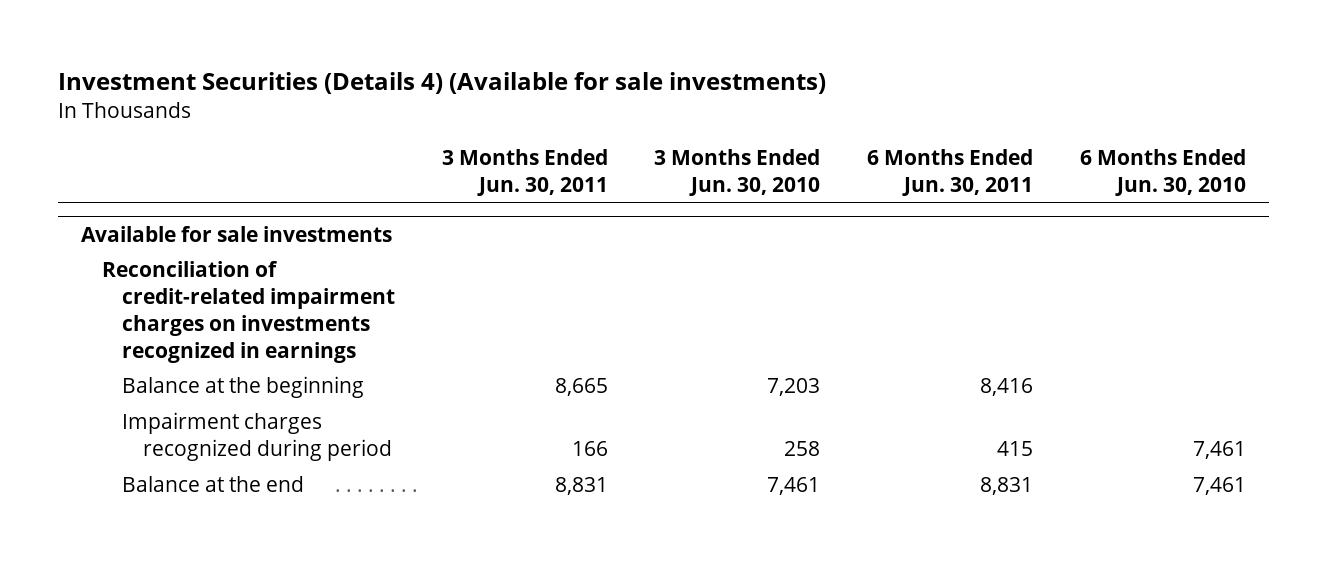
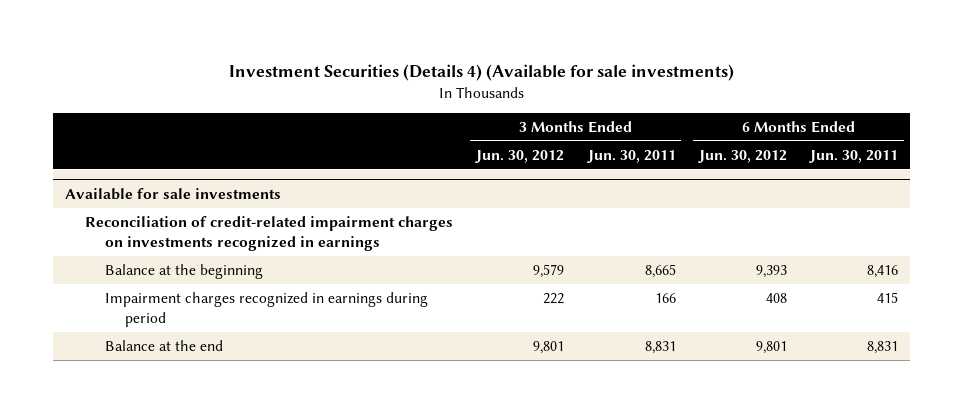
- | 3 Months Ended Jun. 30, 2011 | 3 Months Ended Jun. 30, 2010 | 6 Months Ended Jun. 30, 2011 | 6 Months Ended Jun. 30, 2010
+ | 3 Months Ended Jun. 30, 2012 | 3 Months Ended Jun. 30, 2011 | 6 Months Ended Jun. 30, 2012 | 6 Months Ended Jun. 30, 2011
@ Available for sale investments
- Impairment charges recognized during period | 166 | 258 | 415 | 7,461
+ Impairment charges recognized in earnings during period | 222 | 166 | 408 | 415

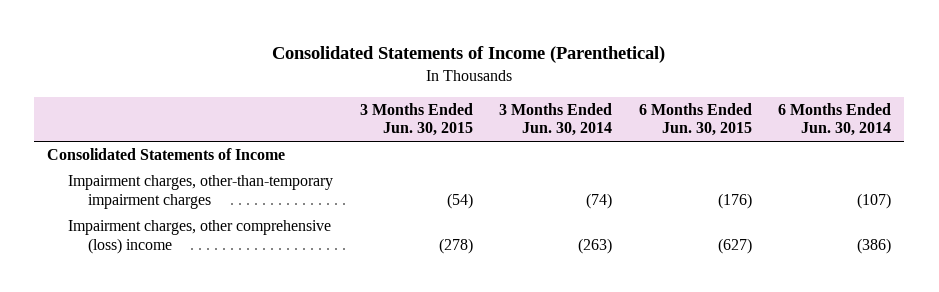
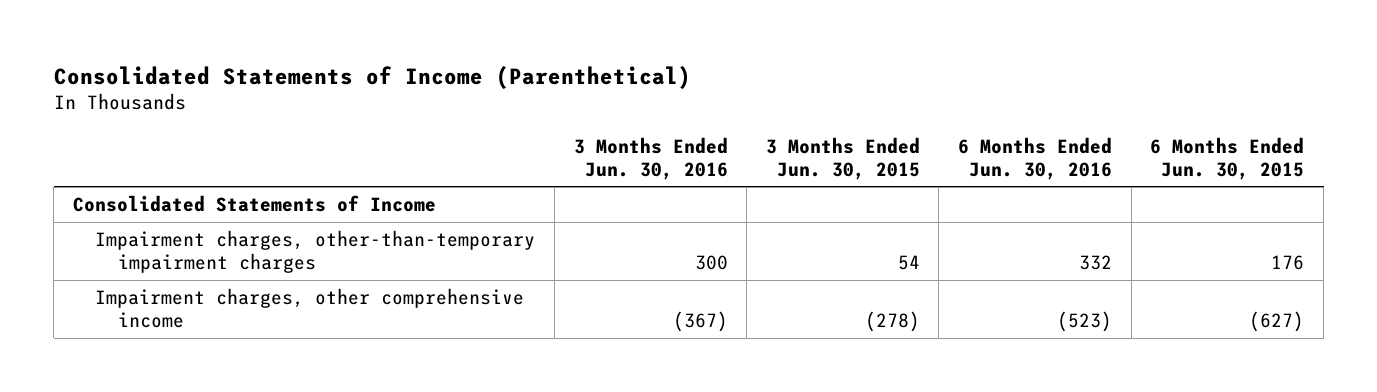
- | 3 Months Ended Jun. 30, 2015 | 3 Months Ended Jun. 30, 2014 | 6 Months Ended Jun. 30, 2015 | 6 Months Ended Jun. 30, 2014
+ | 3 Months Ended Jun. 30, 2016 | 3 Months Ended Jun. 30, 2015 | 6 Months Ended Jun. 30, 2016 | 6 Months Ended Jun. 30, 2015
- Impairment charges, other-than-temporary impairment charges | (54) | (74) | (176) | (107)
- Impairment charges, other comprehensive (loss) income | (278) | (263) | (627) | (386)
+ Impairment charges, other-than-temporary impairment charges | 300 | 54 | 332 | 176
+ Impairment charges, other comprehensive income | (367) | (278) | (523) | (627)

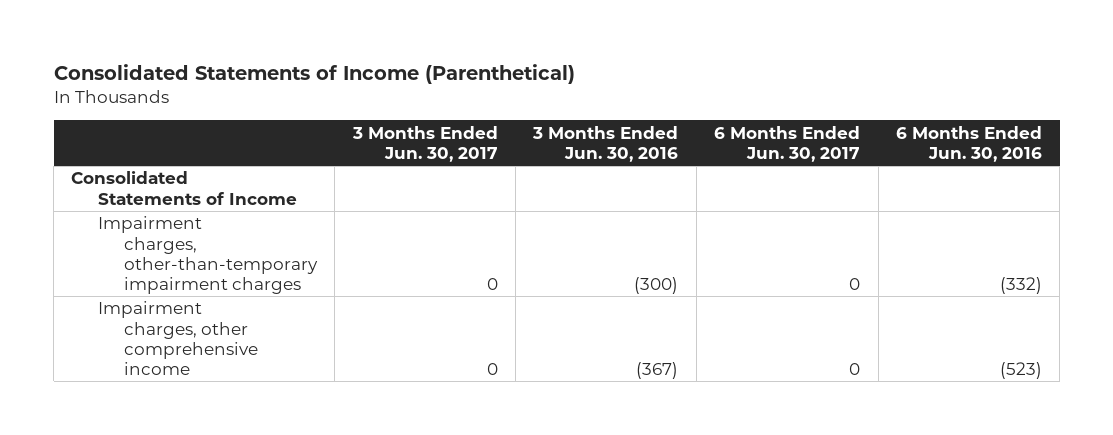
- | 3 Months Ended Jun. 30, 2016 | 3 Months Ended Jun. 30, 2015 | 6 Months Ended Jun. 30, 2016 | 6 Months Ended Jun. 30, 2015
+ | 3 Months Ended Jun. 30, 2017 | 3 Months Ended Jun. 30, 2016 | 6 Months Ended Jun. 30, 2017 | 6 Months Ended Jun. 30, 2016
- Impairment charges, other-than-temporary impairment charges | 300 | 54 | 332 | 176
+ Impairment charges, other-than-temporary impairment charges | 0 | (300) | 0 | (332)

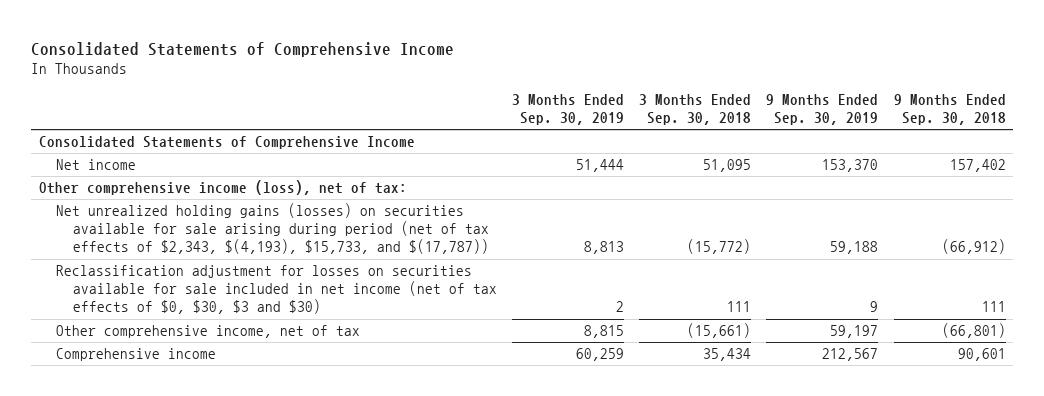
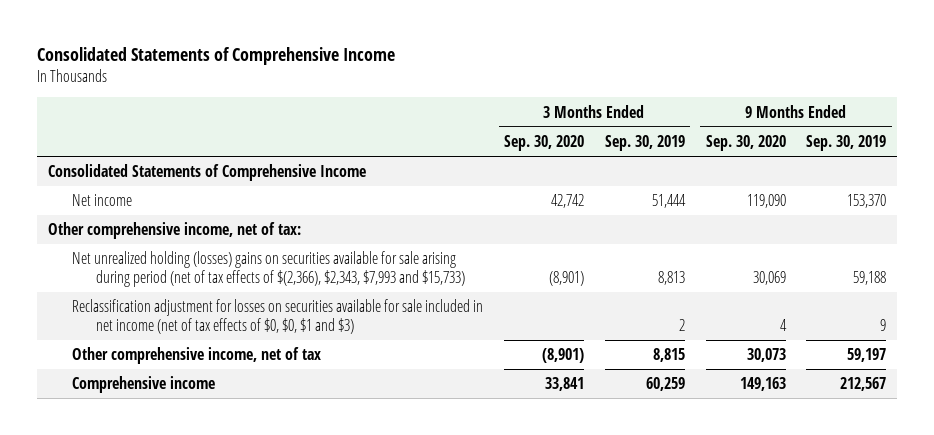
- | 3 Months Ended Sep. 30, 2019 | 3 Months Ended Sep. 30, 2018 | 9 Months Ended Sep. 30, 2019 | 9 Months Ended Sep. 30, 2018
+ | 3 Months Ended Sep. 30, 2020 | 3 Months Ended Sep. 30, 2019 | 9 Months Ended Sep. 30, 2020 | 9 Months Ended Sep. 30, 2019
- Other comprehensive income (loss), net of tax:
- Net unrealized holding gains (losses) on securities available for sale arising during period (net of tax effects of $2,343, $(4,193), $15,733, and $(17,787)) | 8,813 | (15,772) | 59,188 | (66,912)
- Reclassification adjustment for losses on securities available for sale included in net income (net of tax effects of $0, $30, $3 and $30) | 2 | 111 | 9 | 111
+ Other comprehensive income, net of tax:
+ Net unrealized holding (losses) gains on securities available for sale arising during period (net of tax effects of $(2,366), $2,343, $7,993 and $15,733) | (8,901) | 8,813 | 30,069 | 59,188
+ Reclassification adjustment for losses on securities available for sale included in net income (net of tax effects of $0, $0, $1 and $3) | | 2 | 4 | 9

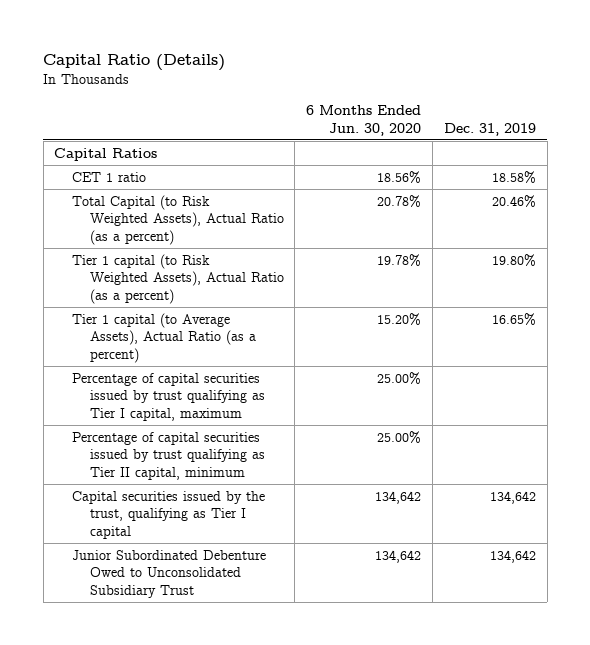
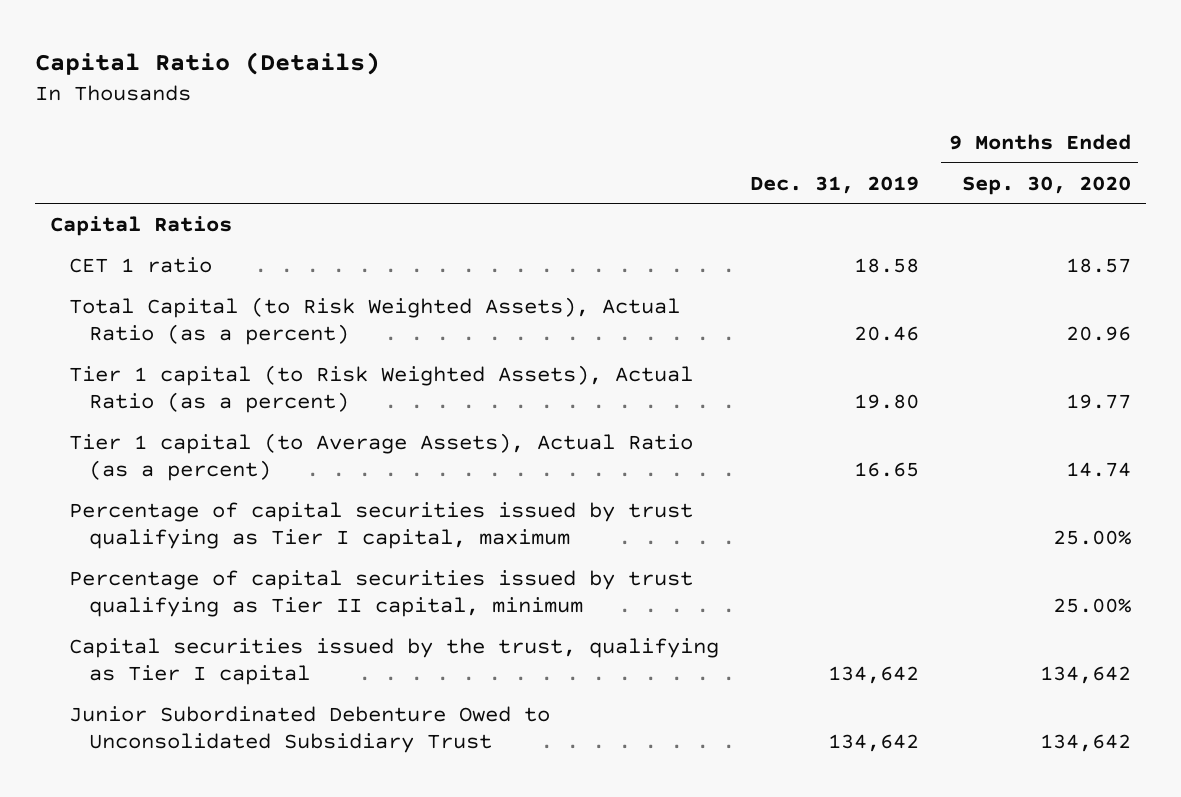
- | 6 Months Ended Jun. 30, 2020 | Dec. 31, 2019
+ | Dec. 31, 2019 | 9 Months Ended Sep. 30, 2020
- CET 1 ratio | 18.56% | 18.58%
- Total Capital (to Risk Weighted Assets), Actual Ratio (as a percent) | 20.78% | 20.46%
- Tier 1 capital (to Risk Weighted Assets), Actual Ratio (as a percent) | 19.78% | 19.80%
- Tier 1 capital (to Average Assets), Actual Ratio (as a percent) | 15.20% | 16.65%
+ CET 1 ratio | 18.58 | 18.57
+ Total Capital (to Risk Weighted Assets), Actual Ratio (as a percent) | 20.46 | 20.96
+ Tier 1 capital (to Risk Weighted Assets), Actual Ratio (as a percent) | 19.80 | 19.77
+ Tier 1 capital (to Average Assets), Actual Ratio (as a percent) | 16.65 | 14.74

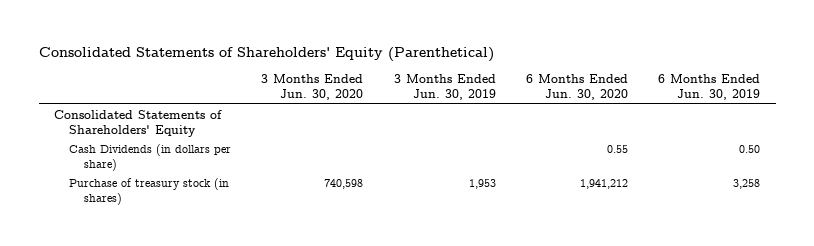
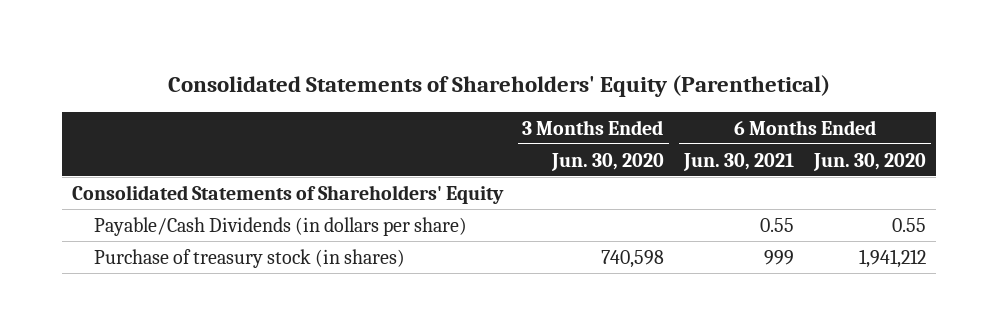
- | 3 Months Ended Jun. 30, 2020 | 3 Months Ended Jun. 30, 2019 | 6 Months Ended Jun. 30, 2020 | 6 Months Ended Jun. 30, 2019
+ | 3 Months Ended Jun. 30, 2020 | 6 Months Ended Jun. 30, 2021 | 6 Months Ended Jun. 30, 2020
- Cash Dividends (in dollars per share) | | | 0.55 | 0.50
+ Payable/Cash Dividends (in dollars per share) | | 0.55 | 0.55

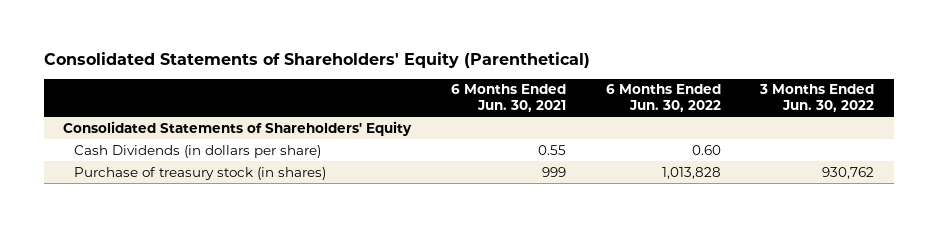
- | 3 Months Ended Jun. 30, 2020 | 6 Months Ended Jun. 30, 2021 | 6 Months Ended Jun. 30, 2020
+ | 6 Months Ended Jun. 30, 2021 | 6 Months Ended Jun. 30, 2022 | 3 Months Ended Jun. 30, 2022
- Payable/Cash Dividends (in dollars per share) | | 0.55 | 0.55
+ Cash Dividends (in dollars per share) | 0.55 | 0.60 |

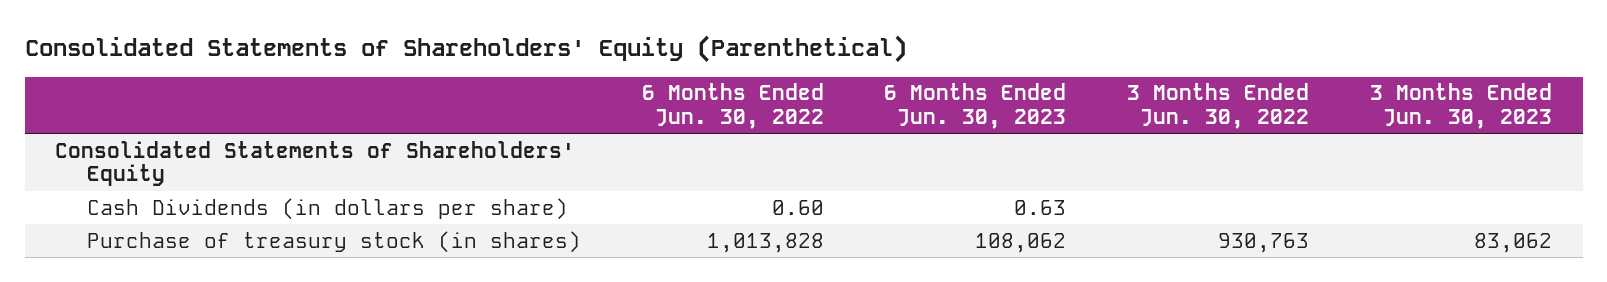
- | 6 Months Ended Jun. 30, 2021 | 6 Months Ended Jun. 30, 2022 | 3 Months Ended Jun. 30, 2022
+ | 6 Months Ended Jun. 30, 2022 | 6 Months Ended Jun. 30, 2023 | 3 Months Ended Jun. 30, 2022 | 3 Months Ended Jun. 30, 2023
- Purchase of treasury stock (in shares) | 999 | 1,013,828 | 930,762
+ Purchase of treasury stock (in shares) | 1,013,828 | 108,062 | 930,763 | 83,062

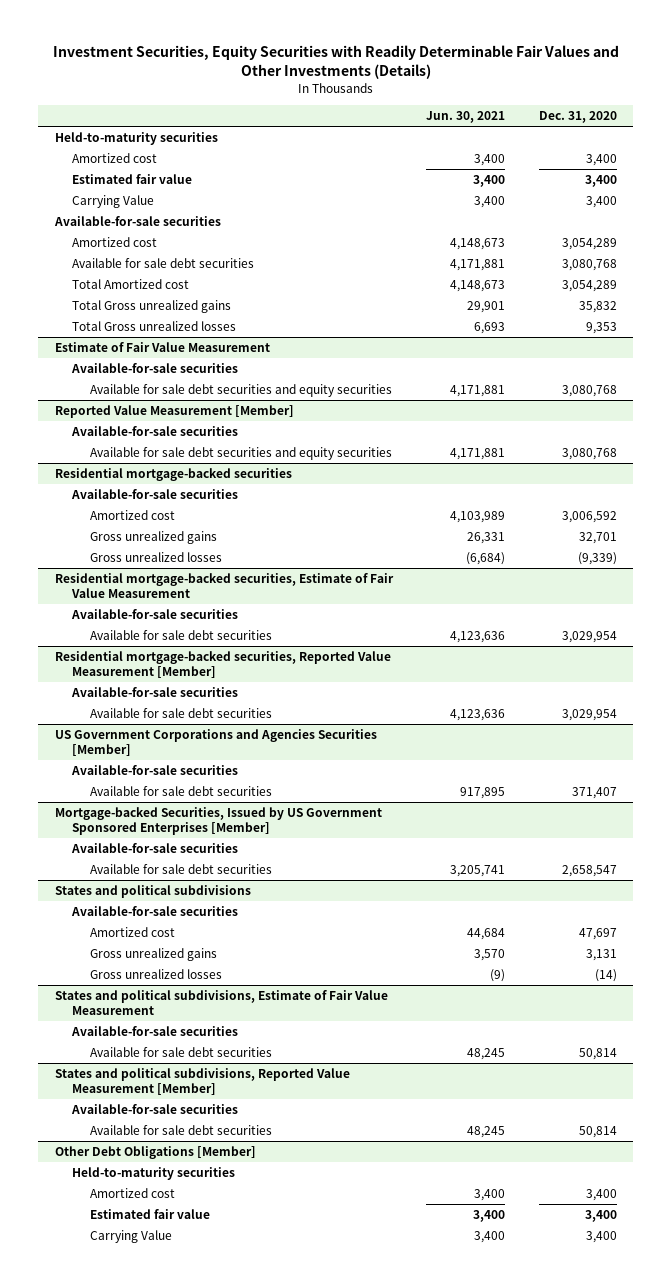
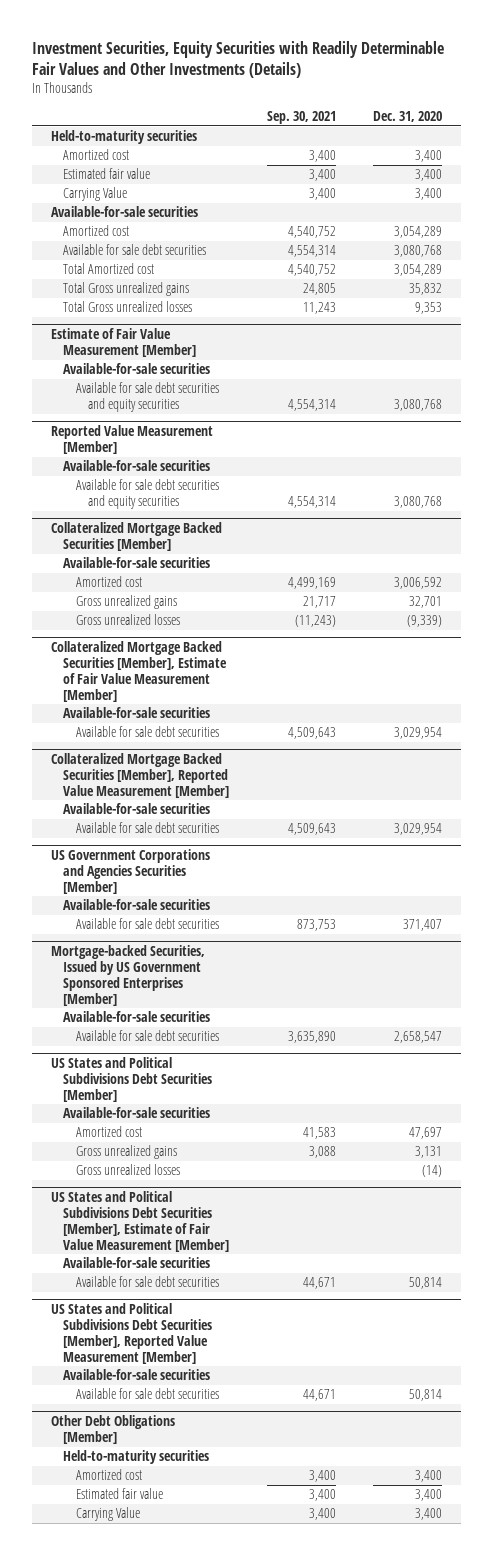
- | Jun. 30, 2021 | Dec. 31, 2020
+ | Sep. 30, 2021 | Dec. 31, 2020
- Estimate of Fair Value Measurement
+ Estimate of Fair Value Measurement [Member]
- Residential mortgage-backed securities
+ Collateralized Mortgage Backed Securities [Member]
- Residential mortgage-backed securities, Estimate of Fair Value Measurement
+ Collateralized Mortgage Backed Securities [Member], Estimate of Fair Value Measurement [Member]
- Residential mortgage-backed securities, Reported Value Measurement [Member]
+ Collateralized Mortgage Backed Securities [Member], Reported Value Measurement [Member]
- States and political subdivisions
+ US States and Political Subdivisions Debt Securities [Member]
- States and political subdivisions, Estimate of Fair Value Measurement
+ US States and Political Subdivisions Debt Securities [Member], Estimate of Fair Value Measurement [Member]
- States and political subdivisions, Reported Value Measurement [Member]
+ US States and Political Subdivisions Debt Securities [Member], Reported Value Measurement [Member]

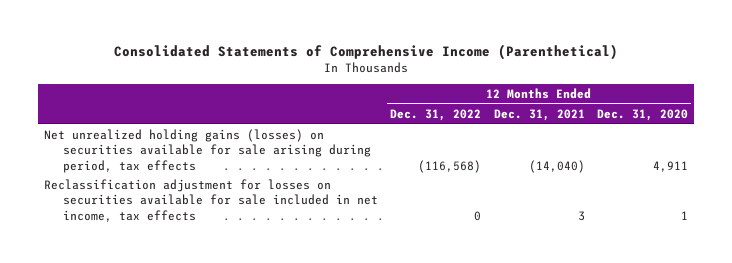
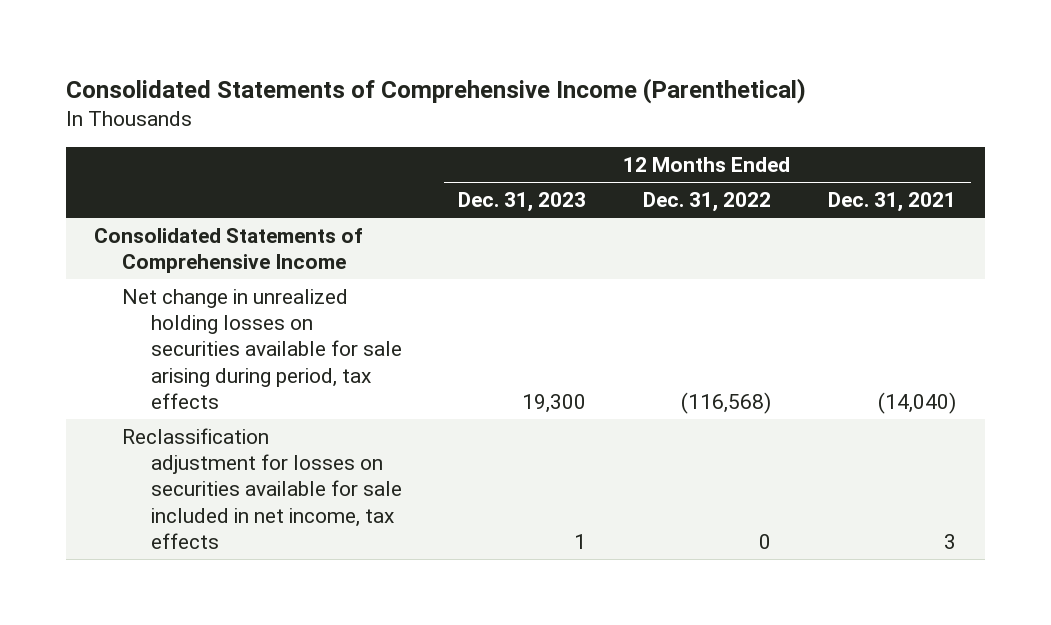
- | 12 Months Ended Dec. 31, 2022 | 12 Months Ended Dec. 31, 2021 | 12 Months Ended Dec. 31, 2020
+ | 12 Months Ended Dec. 31, 2023 | 12 Months Ended Dec. 31, 2022 | 12 Months Ended Dec. 31, 2021
- Net unrealized holding gains (losses) on securities available for sale arising during period, tax effects | (116,568) | (14,040) | 4,911
+ Consolidated Statements of Comprehensive Income
+ Net change in unrealized holding losses on securities available for sale arising during period, tax effects | 19,300 | (116,568) | (14,040)

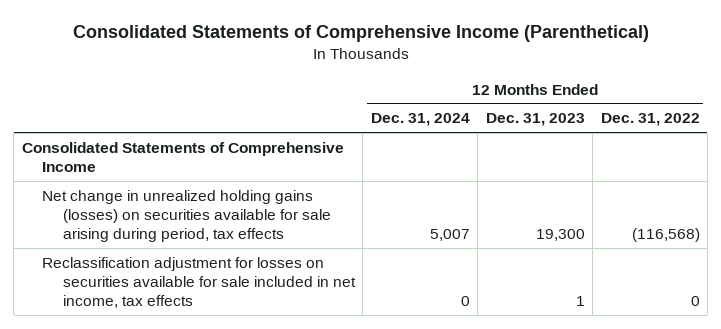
- | 12 Months Ended Dec. 31, 2023 | 12 Months Ended Dec. 31, 2022 | 12 Months Ended Dec. 31, 2021
+ | 12 Months Ended Dec. 31, 2024 | 12 Months Ended Dec. 31, 2023 | 12 Months Ended Dec. 31, 2022
- Net change in unrealized holding losses on securities available for sale arising during period, tax effects | 19,300 | (116,568) | (14,040)
+ Net change in unrealized holding gains (losses) on securities available for sale arising during period, tax effects | 5,007 | 19,300 | (116,568)

